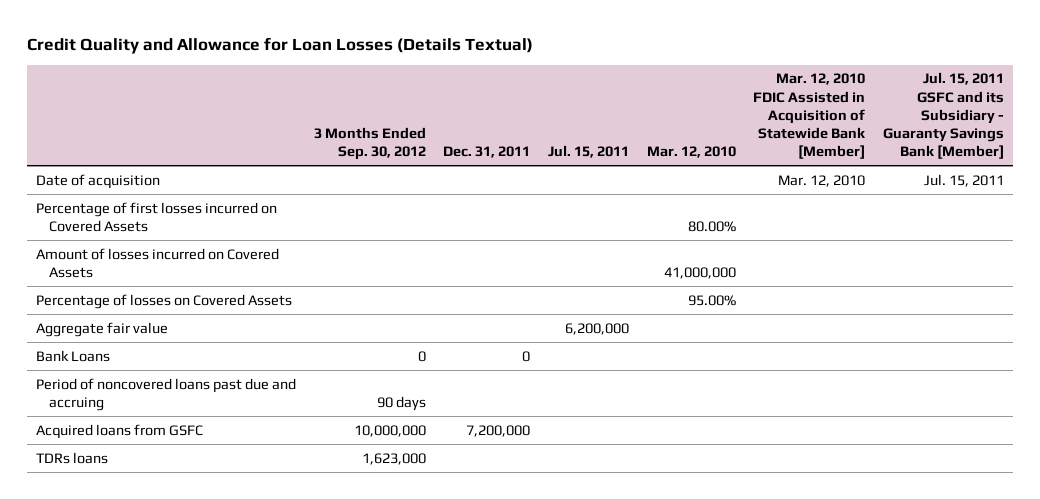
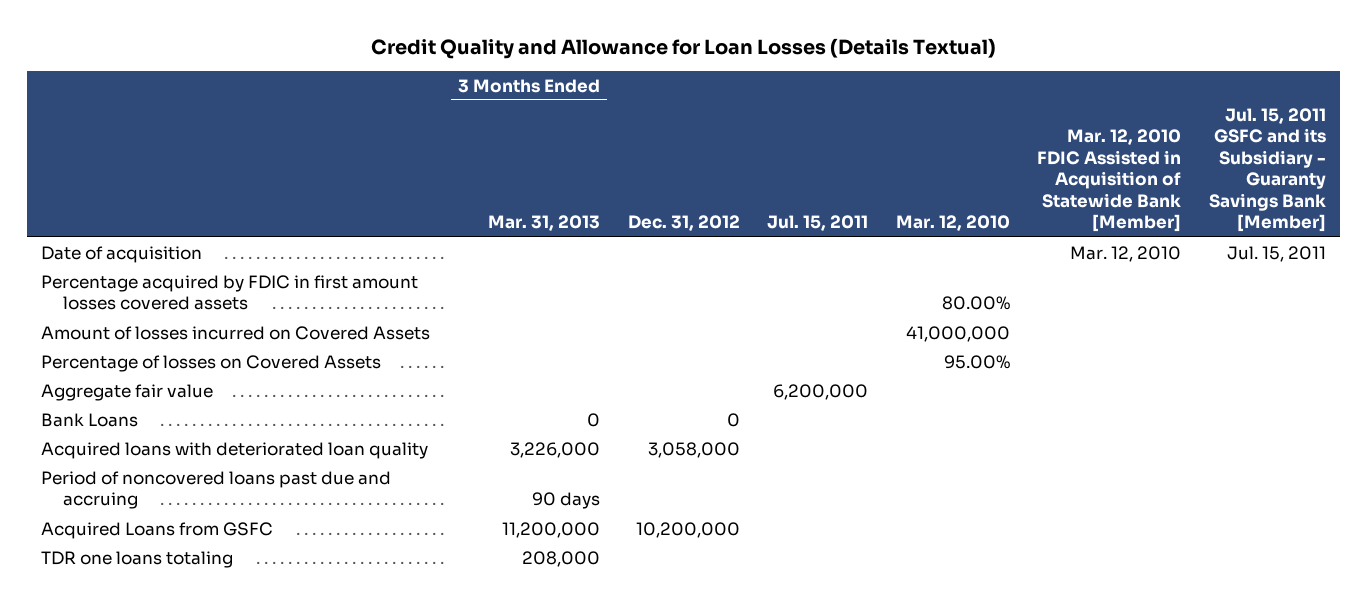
- | 3 Months Ended Sep. 30, 2012 | Dec. 31, 2011 | Jul. 15, 2011 | Mar. 12, 2010 | Mar. 12, 2010 FDIC Assisted in Acquisition of Statewide Bank [Member] | Jul. 15, 2011 GSFC and its Subsidiary - Guaranty Savings Bank [Member]
+ | 3 Months Ended Mar. 31, 2013 | Dec. 31, 2012 | Jul. 15, 2011 | Mar. 12, 2010 | Mar. 12, 2010 FDIC Assisted in Acquisition of Statewide Bank [Member] | Jul. 15, 2011 GSFC and its Subsidiary - Guaranty Savings Bank [Member]
- Percentage of first losses incurred on Covered Assets | | | | 80.00% | |
+ Percentage acquired by FDIC in first amount losses covered assets | | | | 80.00% | |
+ Acquired loans with deteriorated loan quality | 3,226,000 | 3,058,000 | | | |
- Acquired loans from GSFC | 10,000,000 | 7,200,000 | | | |
- TDRs loans | 1,623,000 | | | | |
+ Acquired Loans from GSFC | 11,200,000 | 10,200,000 | | | |
+ TDR one loans totaling | 208,000 | | | | |

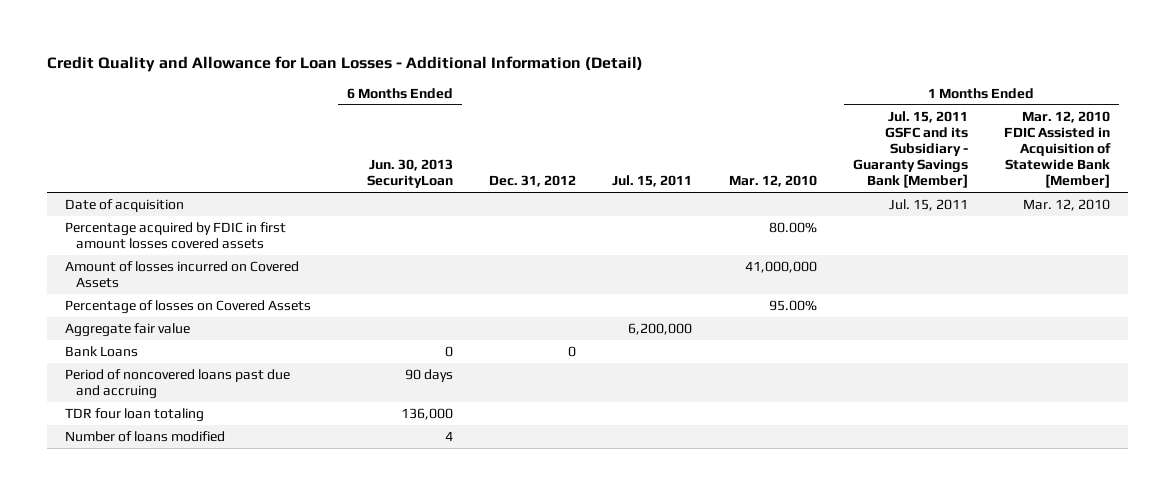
- Credit Quality and Allowance for Loan Losses (Details Textual)
+ Credit Quality and Allowance for Loan Losses - Additional Information (Detail)
- | 3 Months Ended Mar. 31, 2013 | Dec. 31, 2012 | Jul. 15, 2011 | Mar. 12, 2010 | Mar. 12, 2010 FDIC Assisted in Acquisition of Statewide Bank [Member] | Jul. 15, 2011 GSFC and its Subsidiary - Guaranty Savings Bank [Member]
+ | 6 Months Ended Jun. 30, 2013 SecurityLoan | Dec. 31, 2012 | Jul. 15, 2011 | Mar. 12, 2010 | 1 Months Ended Jul. 15, 2011 GSFC and its Subsidiary - Guaranty Savings Bank [Member] | 1 Months Ended Mar. 12, 2010 FDIC Assisted in Acquisition of Statewide Bank [Member]
- Acquired loans with deteriorated loan quality | 3,226,000 | 3,058,000 | | | |
- Acquired Loans from GSFC | 11,200,000 | 10,200,000 | | | |
- TDR one loans totaling | 208,000 | | | | |
+ TDR four loan totaling | 136,000 | | | | |
+ Number of loans modified | 4 | | | | |

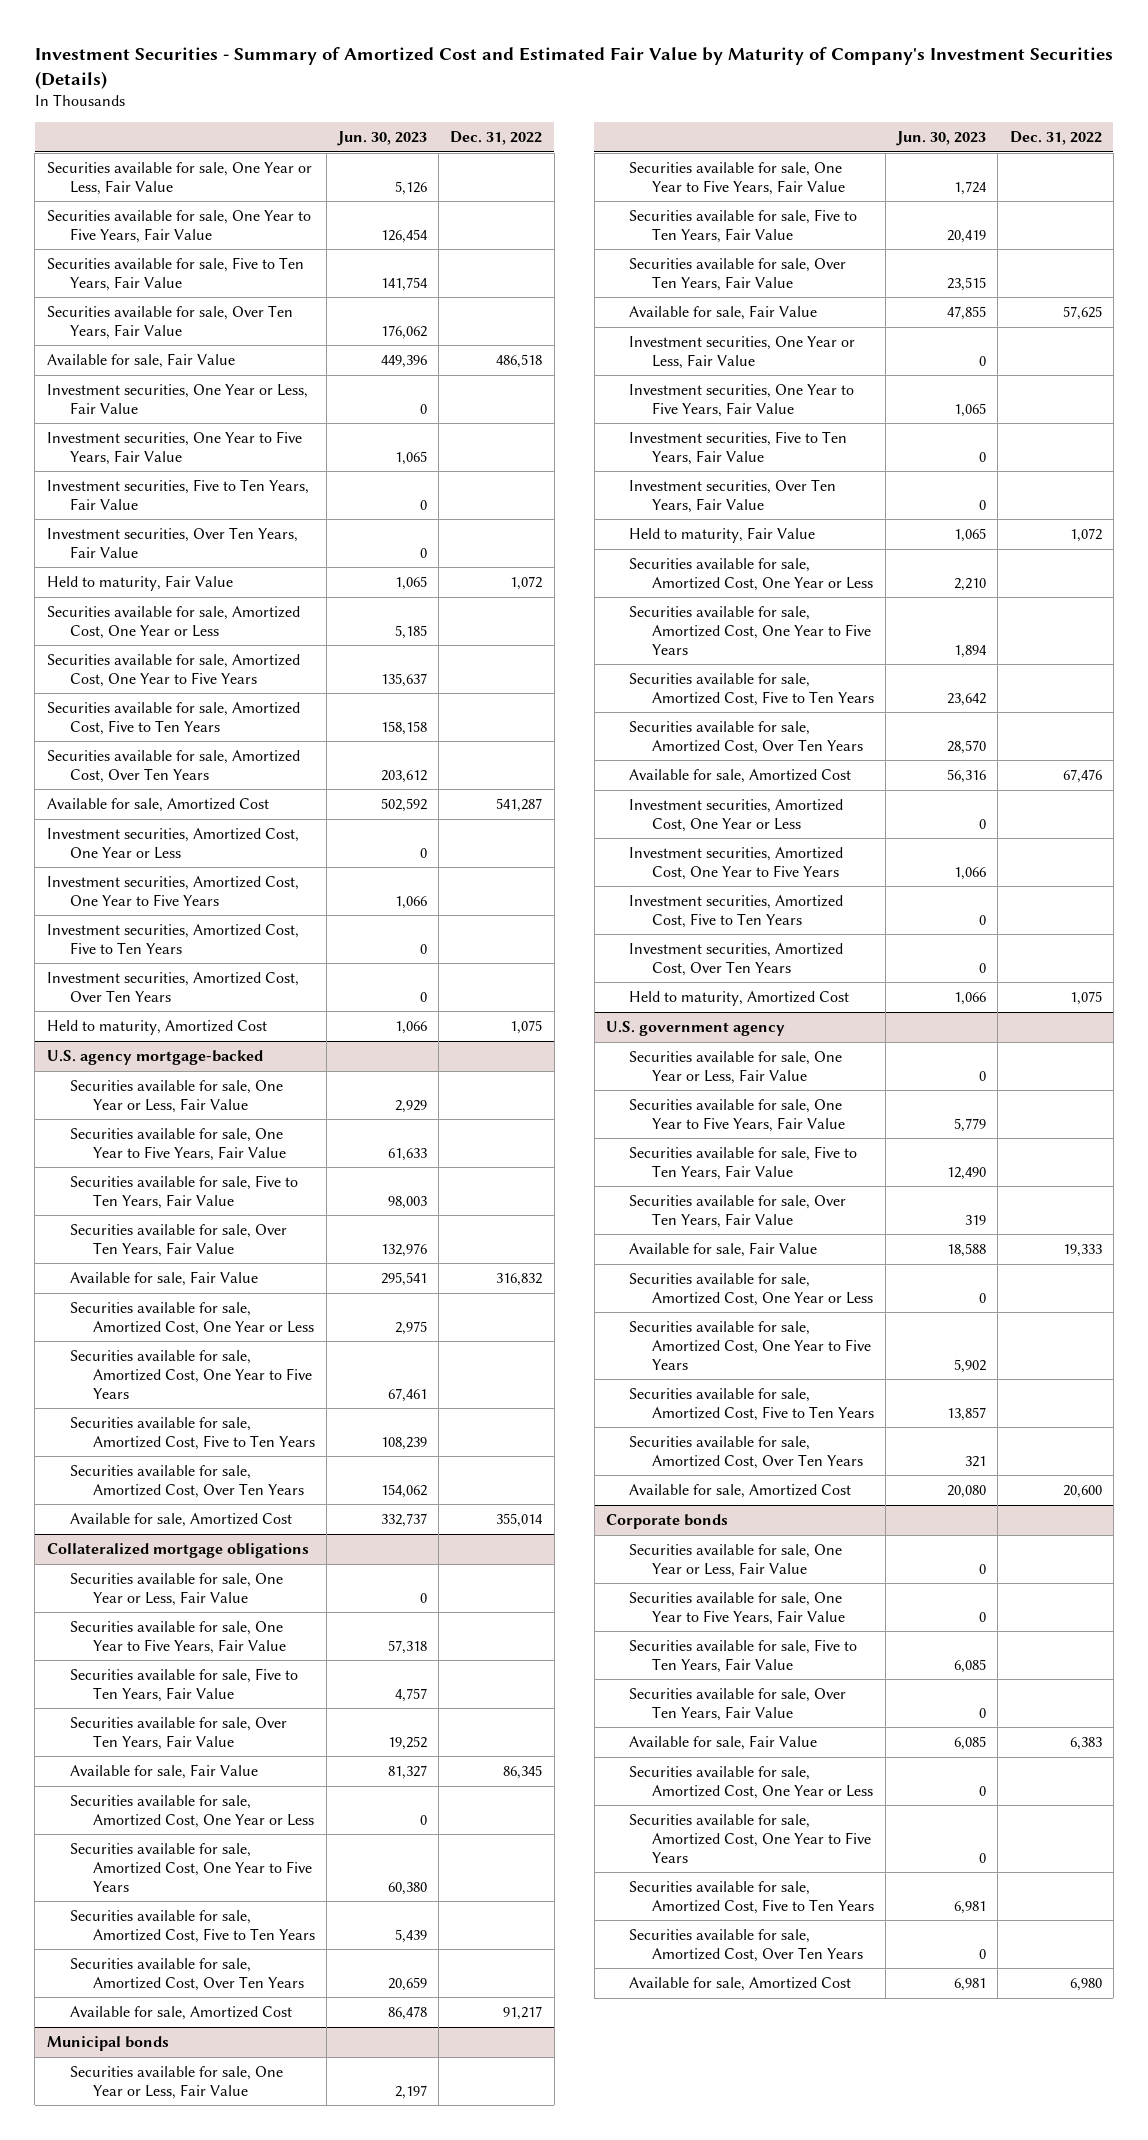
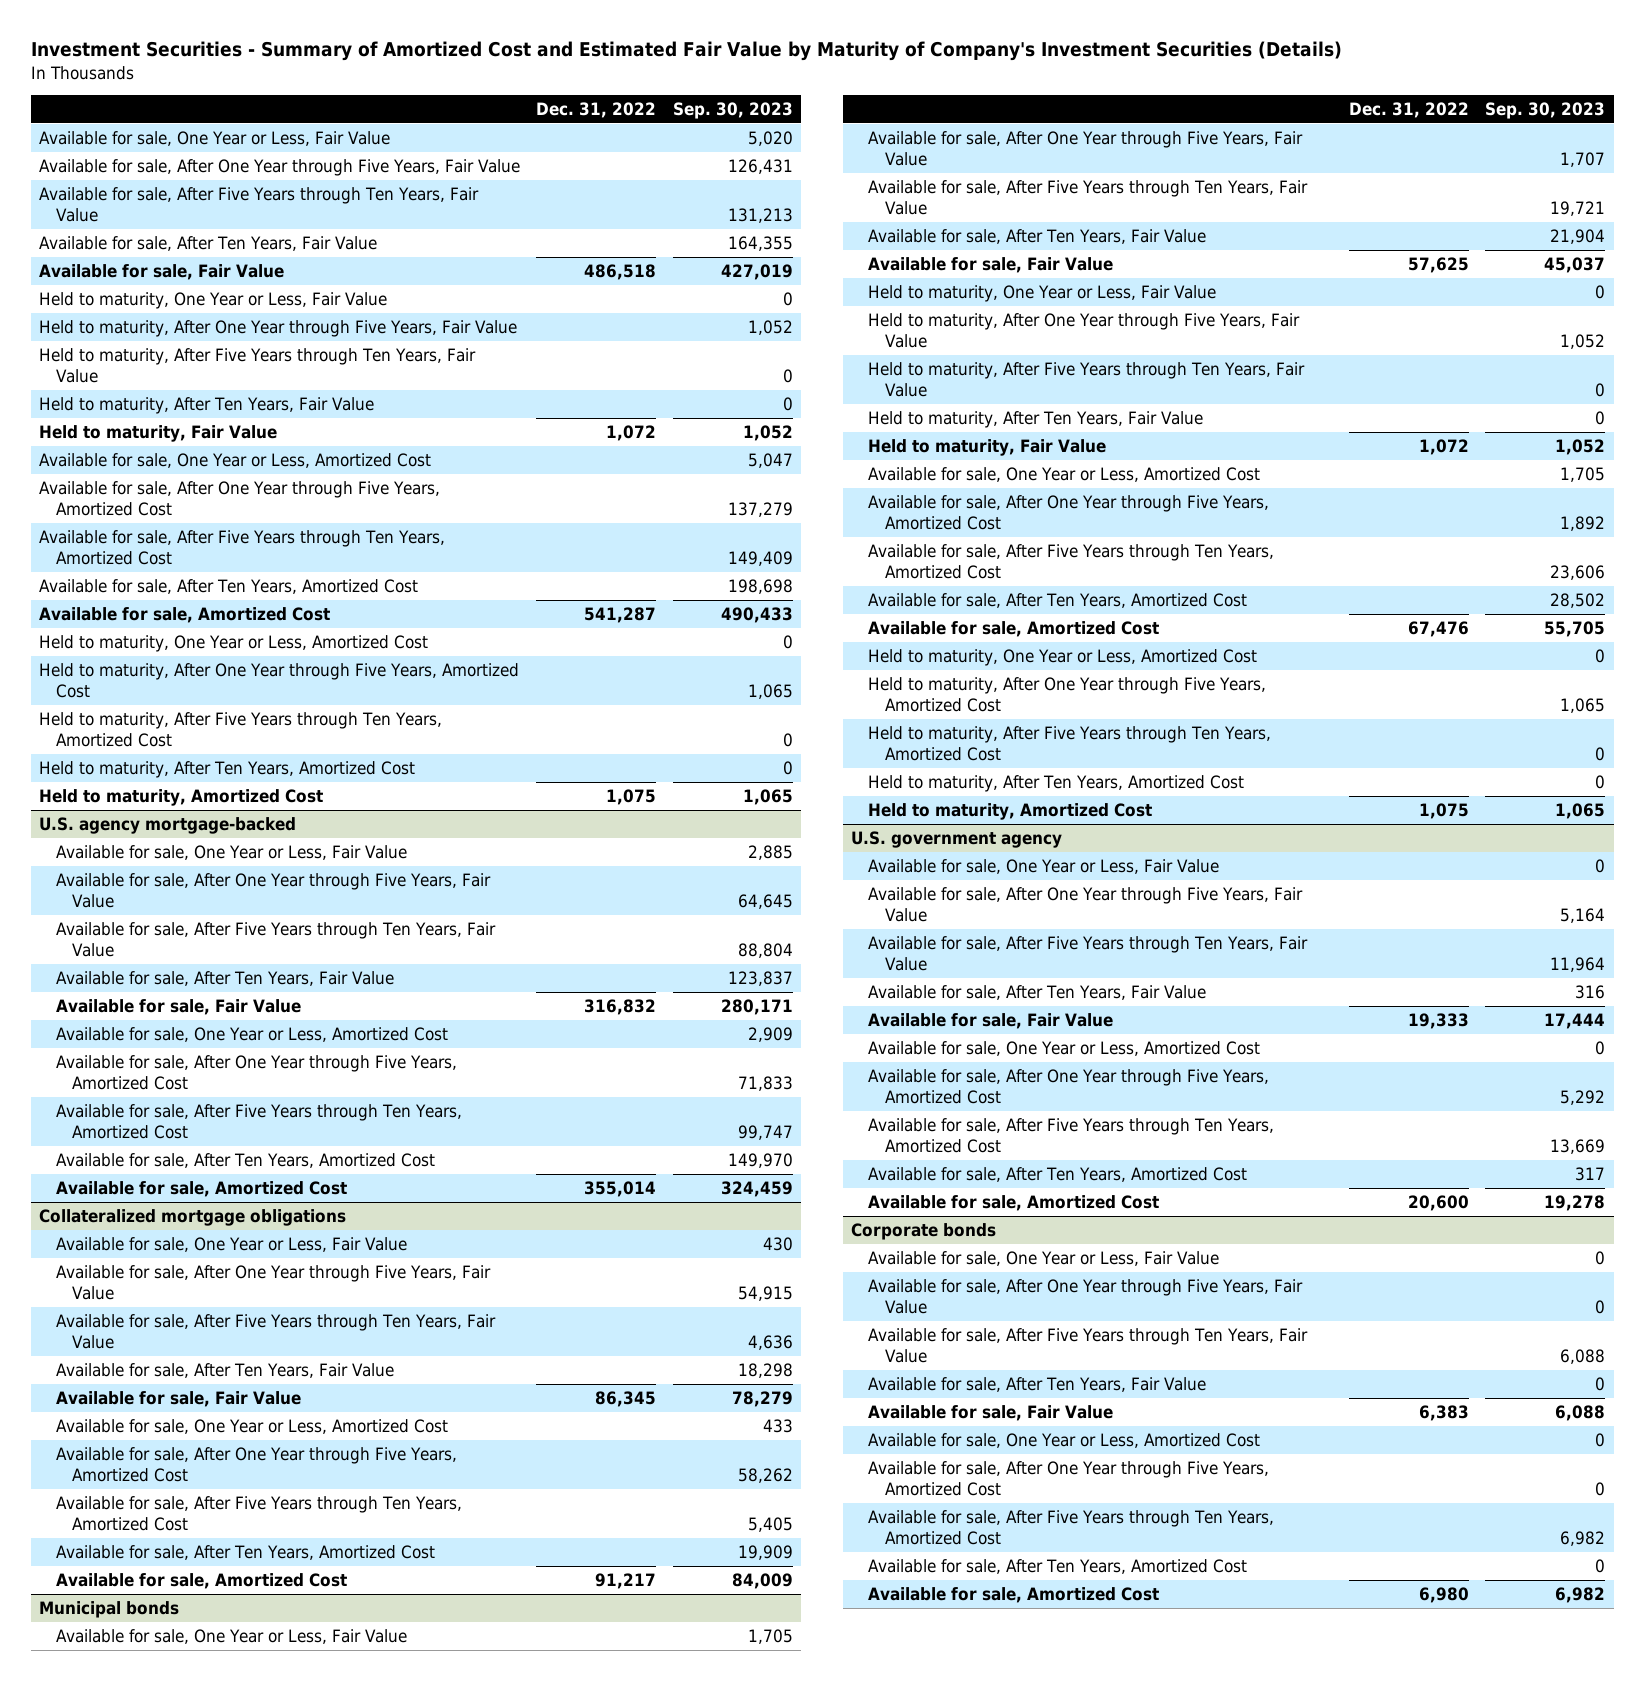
- | Jun. 30, 2023 | Dec. 31, 2022
+ | Dec. 31, 2022 | Sep. 30, 2023
- Securities available for sale, One Year or Less, Fair Value | 5,126 |
- Securities available for sale, One Year to Five Years, Fair Value | 126,454 |
- Securities available for sale, Five to Ten Years, Fair Value | 141,754 |
- Securities available for sale, Over Ten Years, Fair Value | 176,062 |
+ Available for sale, One Year or Less, Fair Value | | 5,020
+ Available for sale, After One Year through Five Years, Fair Value | | 126,431
+ Available for sale, After Five Years through Ten Years, Fair Value | | 131,213
+ Available for sale, After Ten Years, Fair Value | | 164,355
- Investment securities, One Year or Less, Fair Value | 0 |
- Investment securities, One Year to Five Years, Fair Value | 1,065 |
- Investment securities, Five to Ten Years, Fair Value | 0 |
- Investment securities, Over Ten Years, Fair Value | 0 |
+ Held to maturity, One Year or Less, Fair Value | | 0
+ Held to maturity, After One Year through Five Years, Fair Value | | 1,052
+ Held to maturity, After Five Years through Ten Years, Fair Value | | 0
+ Held to maturity, After Ten Years, Fair Value | | 0
- Securities available for sale, Amortized Cost, One Year or Less | 5,185 |
- Securities available for sale, Amortized Cost, One Year to Five Years | 135,637 |
- Securities available for sale, Amortized Cost, Five to Ten Years | 158,158 |
- Securities available for sale, Amortized Cost, Over Ten Years | 203,612 |
+ Available for sale, One Year or Less, Amortized Cost | | 5,047
+ Available for sale, After One Year through Five Years, Amortized Cost | | 137,279
+ Available for sale, After Five Years through Ten Years, Amortized Cost | | 149,409
+ Available for sale, After Ten Years, Amortized Cost | | 198,698
- Investment securities, Amortized Cost, One Year or Less | 0 |
- Investment securities, Amortized Cost, One Year to Five Years | 1,066 |
- Investment securities, Amortized Cost, Five to Ten Years | 0 |
- Investment securities, Amortized Cost, Over Ten Years | 0 |
+ Held to maturity, One Year or Less, Amortized Cost | | 0
+ Held to maturity, After One Year through Five Years, Amortized Cost | | 1,065
+ Held to maturity, After Five Years through Ten Years, Amortized Cost | | 0
+ Held to maturity, After Ten Years, Amortized Cost | | 0
@ U.S. agency mortgage-backed
- Securities available for sale, One Year or Less, Fair Value | 2,929 |
- Securities available for sale, One Year to Five Years, Fair Value | 61,633 |
- Securities available for sale, Five to Ten Years, Fair Value | 98,003 |
- Securities available for sale, Over Ten Years, Fair Value | 132,976 |
+ Available for sale, One Year or Less, Fair Value | | 2,885
+ Available for sale, After One Year through Five Years, Fair Value | | 64,645
+ Available for sale, After Five Years through Ten Years, Fair Value | | 88,804
+ Available for sale, After Ten Years, Fair Value | | 123,837
- Securities available for sale, Amortized Cost, One Year or Less | 2,975 |
- Securities available for sale, Amortized Cost, One Year to Five Years | 67,461 |
- Securities available for sale, Amortized Cost, Five to Ten Years | 108,239 |
- Securities available for sale, Amortized Cost, Over Ten Years | 154,062 |
+ Available for sale, One Year or Less, Amortized Cost | | 2,909
+ Available for sale, After One Year through Five Years, Amortized Cost | | 71,833
+ Available for sale, After Five Years through Ten Years, Amortized Cost | | 99,747
+ Available for sale, After Ten Years, Amortized Cost | | 149,970
@ Collateralized mortgage obligations
- Securities available for sale, One Year or Less, Fair Value | 0 |
- Securities available for sale, One Year to Five Years, Fair Value | 57,318 |
- Securities available for sale, Five to Ten Years, Fair Value | 4,757 |
- Securities available for sale, Over Ten Years, Fair Value | 19,252 |
+ Available for sale, One Year or Less, Fair Value | | 430
+ Available for sale, After One Year through Five Years, Fair Value | | 54,915
+ Available for sale, After Five Years through Ten Years, Fair Value | | 4,636
+ Available for sale, After Ten Years, Fair Value | | 18,298
- Securities available for sale, Amortized Cost, One Year or Less | 0 |
- Securities available for sale, Amortized Cost, One Year to Five Years | 60,380 |
- Securities available for sale, Amortized Cost, Five to Ten Years | 5,439 |
- Securities available for sale, Amortized Cost, Over Ten Years | 20,659 |
+ Available for sale, One Year or Less, Amortized Cost | | 433
+ Available for sale, After One Year through Five Years, Amortized Cost | | 58,262
+ Available for sale, After Five Years through Ten Years, Amortized Cost | | 5,405
+ Available for sale, After Ten Years, Amortized Cost | | 19,909
@ Municipal bonds
- Securities available for sale, One Year or Less, Fair Value | 2,197 |
- Securities available for sale, One Year to Five Years, Fair Value | 1,724 |
- Securities available for sale, Five to Ten Years, Fair Value | 20,419 |
- Securities available for sale, Over Ten Years, Fair Value | 23,515 |
+ Available for sale, One Year or Less, Fair Value | | 1,705
+ Available for sale, After One Year through Five Years, Fair Value | | 1,707
+ Available for sale, After Five Years through Ten Years, Fair Value | | 19,721
+ Available for sale, After Ten Years, Fair Value | | 21,904
- Investment securities, One Year or Less, Fair Value | 0 |
- Investment securities, One Year to Five Years, Fair Value | 1,065 |
- Investment securities, Five to Ten Years, Fair Value | 0 |
- Investment securities, Over Ten Years, Fair Value | 0 |
+ Held to maturity, One Year or Less, Fair Value | | 0
+ Held to maturity, After One Year through Five Years, Fair Value | | 1,052
+ Held to maturity, After Five Years through Ten Years, Fair Value | | 0
+ Held to maturity, After Ten Years, Fair Value | | 0
- Securities available for sale, Amortized Cost, One Year or Less | 2,210 |
- Securities available for sale, Amortized Cost, One Year to Five Years | 1,894 |
- Securities available for sale, Amortized Cost, Five to Ten Years | 23,642 |
- Securities available for sale, Amortized Cost, Over Ten Years | 28,570 |
+ Available for sale, One Year or Less, Amortized Cost | | 1,705
+ Available for sale, After One Year through Five Years, Amortized Cost | | 1,892
+ Available for sale, After Five Years through Ten Years, Amortized Cost | | 23,606
+ Available for sale, After Ten Years, Amortized Cost | | 28,502
- Investment securities, Amortized Cost, One Year or Less | 0 |
- Investment securities, Amortized Cost, One Year to Five Years | 1,066 |
- Investment securities, Amortized Cost, Five to Ten Years | 0 |
- Investment securities, Amortized Cost, Over Ten Years | 0 |
+ Held to maturity, One Year or Less, Amortized Cost | | 0
+ Held to maturity, After One Year through Five Years, Amortized Cost | | 1,065
+ Held to maturity, After Five Years through Ten Years, Amortized Cost | | 0
+ Held to maturity, After Ten Years, Amortized Cost | | 0
@ U.S. government agency
- Securities available for sale, One Year or Less, Fair Value | 0 |
- Securities available for sale, One Year to Five Years, Fair Value | 5,779 |
- Securities available for sale, Five to Ten Years, Fair Value | 12,490 |
- Securities available for sale, Over Ten Years, Fair Value | 319 |
+ Available for sale, One Year or Less, Fair Value | | 0
+ Available for sale, After One Year through Five Years, Fair Value | | 5,164
+ Available for sale, After Five Years through Ten Years, Fair Value | | 11,964
+ Available for sale, After Ten Years, Fair Value | | 316
- Securities available for sale, Amortized Cost, One Year or Less | 0 |
- Securities available for sale, Amortized Cost, One Year to Five Years | 5,902 |
- Securities available for sale, Amortized Cost, Five to Ten Years | 13,857 |
- Securities available for sale, Amortized Cost, Over Ten Years | 321 |
+ Available for sale, One Year or Less, Amortized Cost | | 0
+ Available for sale, After One Year through Five Years, Amortized Cost | | 5,292
+ Available for sale, After Five Years through Ten Years, Amortized Cost | | 13,669
+ Available for sale, After Ten Years, Amortized Cost | | 317
@ Corporate bonds
- Securities available for sale, One Year or Less, Fair Value | 0 |
- Securities available for sale, One Year to Five Years, Fair Value | 0 |
- Securities available for sale, Five to Ten Years, Fair Value | 6,085 |
- Securities available for sale, Over Ten Years, Fair Value | 0 |
+ Available for sale, One Year or Less, Fair Value | | 0
+ Available for sale, After One Year through Five Years, Fair Value | | 0
+ Available for sale, After Five Years through Ten Years, Fair Value | | 6,088
+ Available for sale, After Ten Years, Fair Value | | 0
- Securities available for sale, Amortized Cost, One Year or Less | 0 |
- Securities available for sale, Amortized Cost, One Year to Five Years | 0 |
- Securities available for sale, Amortized Cost, Five to Ten Years | 6,981 |
- Securities available for sale, Amortized Cost, Over Ten Years | 0 |
+ Available for sale, One Year or Less, Amortized Cost | | 0
+ Available for sale, After One Year through Five Years, Amortized Cost | | 0
+ Available for sale, After Five Years through Ten Years, Amortized Cost | | 6,982
+ Available for sale, After Ten Years, Amortized Cost | | 0

